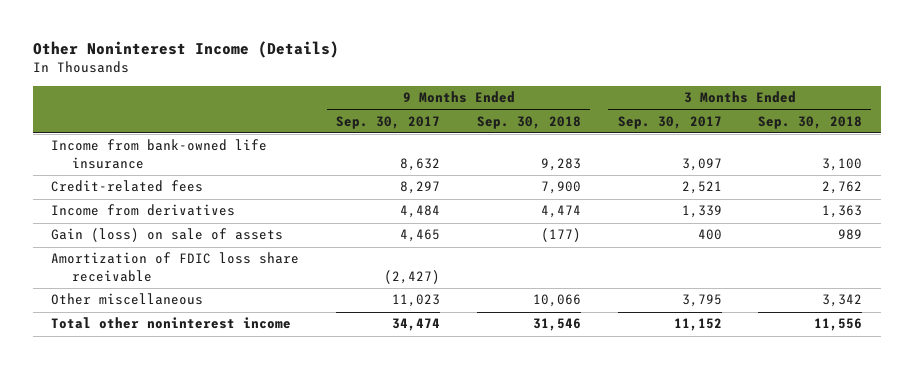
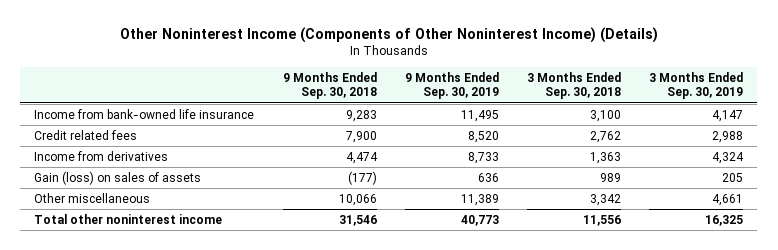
- Other Noninterest Income (Details)
+ Other Noninterest Income (Components of Other Noninterest Income) (Details)
- | 9 Months Ended Sep. 30, 2017 | 9 Months Ended Sep. 30, 2018 | 3 Months Ended Sep. 30, 2017 | 3 Months Ended Sep. 30, 2018
+ | 9 Months Ended Sep. 30, 2018 | 9 Months Ended Sep. 30, 2019 | 3 Months Ended Sep. 30, 2018 | 3 Months Ended Sep. 30, 2019
- Credit-related fees | 8,297 | 7,900 | 2,521 | 2,762
+ Credit related fees | 7,900 | 8,520 | 2,762 | 2,988
- Gain (loss) on sale of assets | 4,465 | (177) | 400 | 989
- Amortization of FDIC loss share receivable | (2,427) | | |
+ Gain (loss) on sales of assets | (177) | 636 | 989 | 205

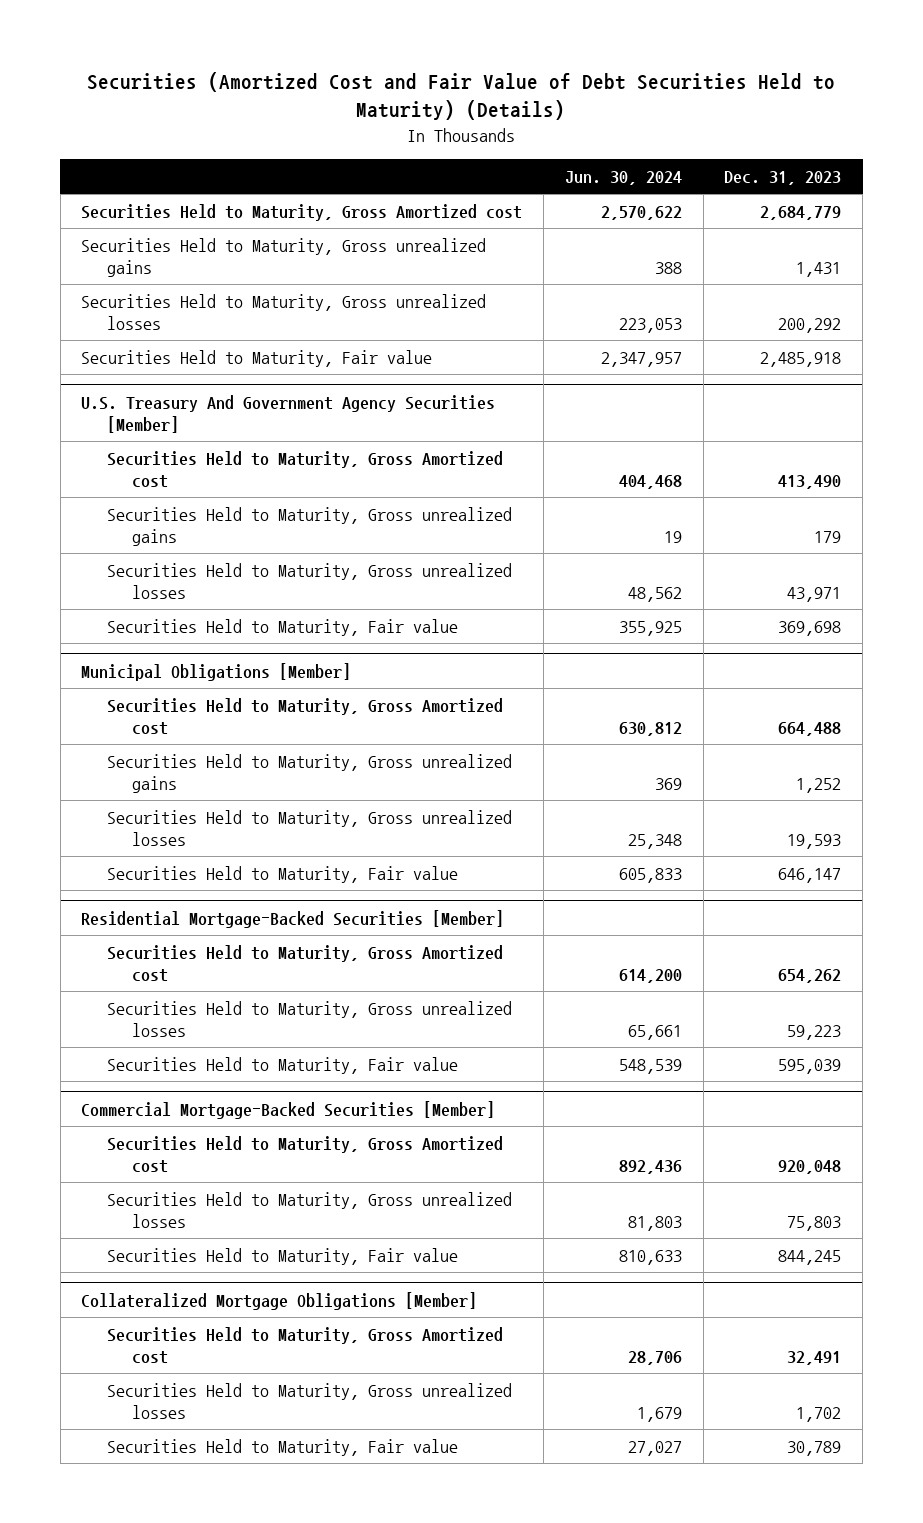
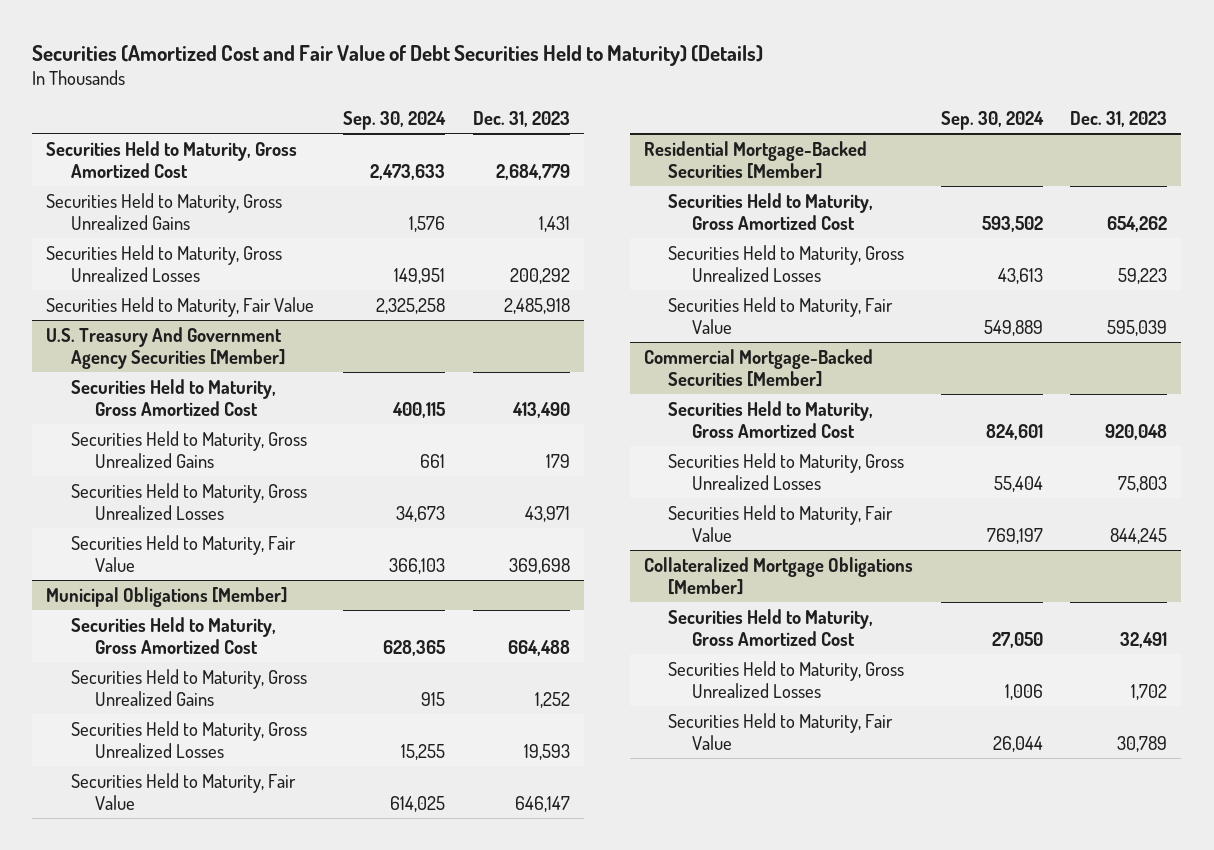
- | Jun. 30, 2024 | Dec. 31, 2023
+ | Sep. 30, 2024 | Dec. 31, 2023
- Securities Held to Maturity, Gross Amortized cost | 2,570,622 | 2,684,779
- Securities Held to Maturity, Gross unrealized gains | 388 | 1,431
- Securities Held to Maturity, Gross unrealized losses | 223,053 | 200,292
- Securities Held to Maturity, Fair value | 2,347,957 | 2,485,918
+ Securities Held to Maturity, Gross Amortized Cost | 2,473,633 | 2,684,779
+ Securities Held to Maturity, Gross Unrealized Gains | 1,576 | 1,431
+ Securities Held to Maturity, Gross Unrealized Losses | 149,951 | 200,292
+ Securities Held to Maturity, Fair Value | 2,325,258 | 2,485,918
@ U.S. Treasury And Government Agency Securities [Member]
- Securities Held to Maturity, Gross Amortized cost | 404,468 | 413,490
- Securities Held to Maturity, Gross unrealized gains | 19 | 179
- Securities Held to Maturity, Gross unrealized losses | 48,562 | 43,971
- Securities Held to Maturity, Fair value | 355,925 | 369,698
+ Securities Held to Maturity, Gross Amortized Cost | 400,115 | 413,490
+ Securities Held to Maturity, Gross Unrealized Gains | 661 | 179
+ Securities Held to Maturity, Gross Unrealized Losses | 34,673 | 43,971
+ Securities Held to Maturity, Fair Value | 366,103 | 369,698
@ Municipal Obligations [Member]
- Securities Held to Maturity, Gross Amortized cost | 630,812 | 664,488
- Securities Held to Maturity, Gross unrealized gains | 369 | 1,252
- Securities Held to Maturity, Gross unrealized losses | 25,348 | 19,593
- Securities Held to Maturity, Fair value | 605,833 | 646,147
+ Securities Held to Maturity, Gross Amortized Cost | 628,365 | 664,488
+ Securities Held to Maturity, Gross Unrealized Gains | 915 | 1,252
+ Securities Held to Maturity, Gross Unrealized Losses | 15,255 | 19,593
+ Securities Held to Maturity, Fair Value | 614,025 | 646,147
@ Residential Mortgage-Backed Securities [Member]
- Securities Held to Maturity, Gross Amortized cost | 614,200 | 654,262
- Securities Held to Maturity, Gross unrealized losses | 65,661 | 59,223
- Securities Held to Maturity, Fair value | 548,539 | 595,039
+ Securities Held to Maturity, Gross Amortized Cost | 593,502 | 654,262
+ Securities Held to Maturity, Gross Unrealized Losses | 43,613 | 59,223
+ Securities Held to Maturity, Fair Value | 549,889 | 595,039
@ Commercial Mortgage-Backed Securities [Member]
- Securities Held to Maturity, Gross Amortized cost | 892,436 | 920,048
- Securities Held to Maturity, Gross unrealized losses | 81,803 | 75,803
- Securities Held to Maturity, Fair value | 810,633 | 844,245
+ Securities Held to Maturity, Gross Amortized Cost | 824,601 | 920,048
+ Securities Held to Maturity, Gross Unrealized Losses | 55,404 | 75,803
+ Securities Held to Maturity, Fair Value | 769,197 | 844,245
@ Collateralized Mortgage Obligations [Member]
- Securities Held to Maturity, Gross Amortized cost | 28,706 | 32,491
- Securities Held to Maturity, Gross unrealized losses | 1,679 | 1,702
- Securities Held to Maturity, Fair value | 27,027 | 30,789
+ Securities Held to Maturity, Gross Amortized Cost | 27,050 | 32,491
+ Securities Held to Maturity, Gross Unrealized Losses | 1,006 | 1,702
+ Securities Held to Maturity, Fair Value | 26,044 | 30,789

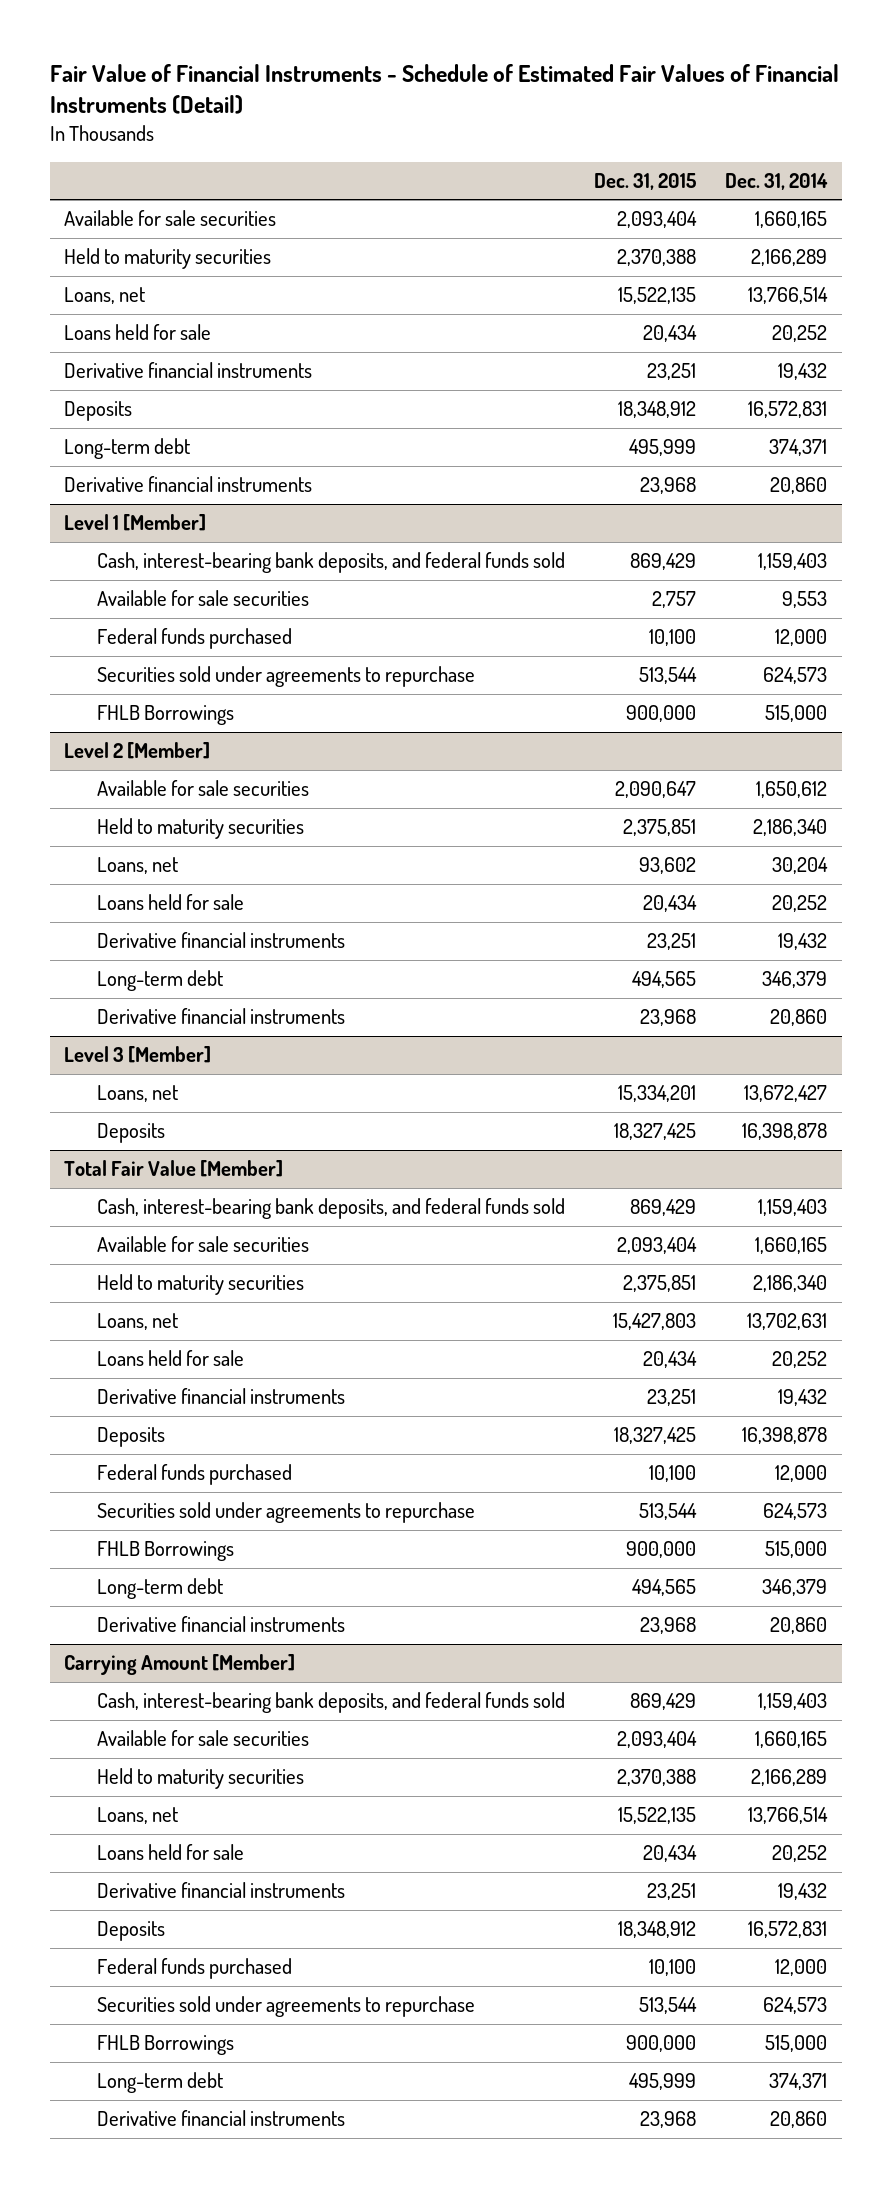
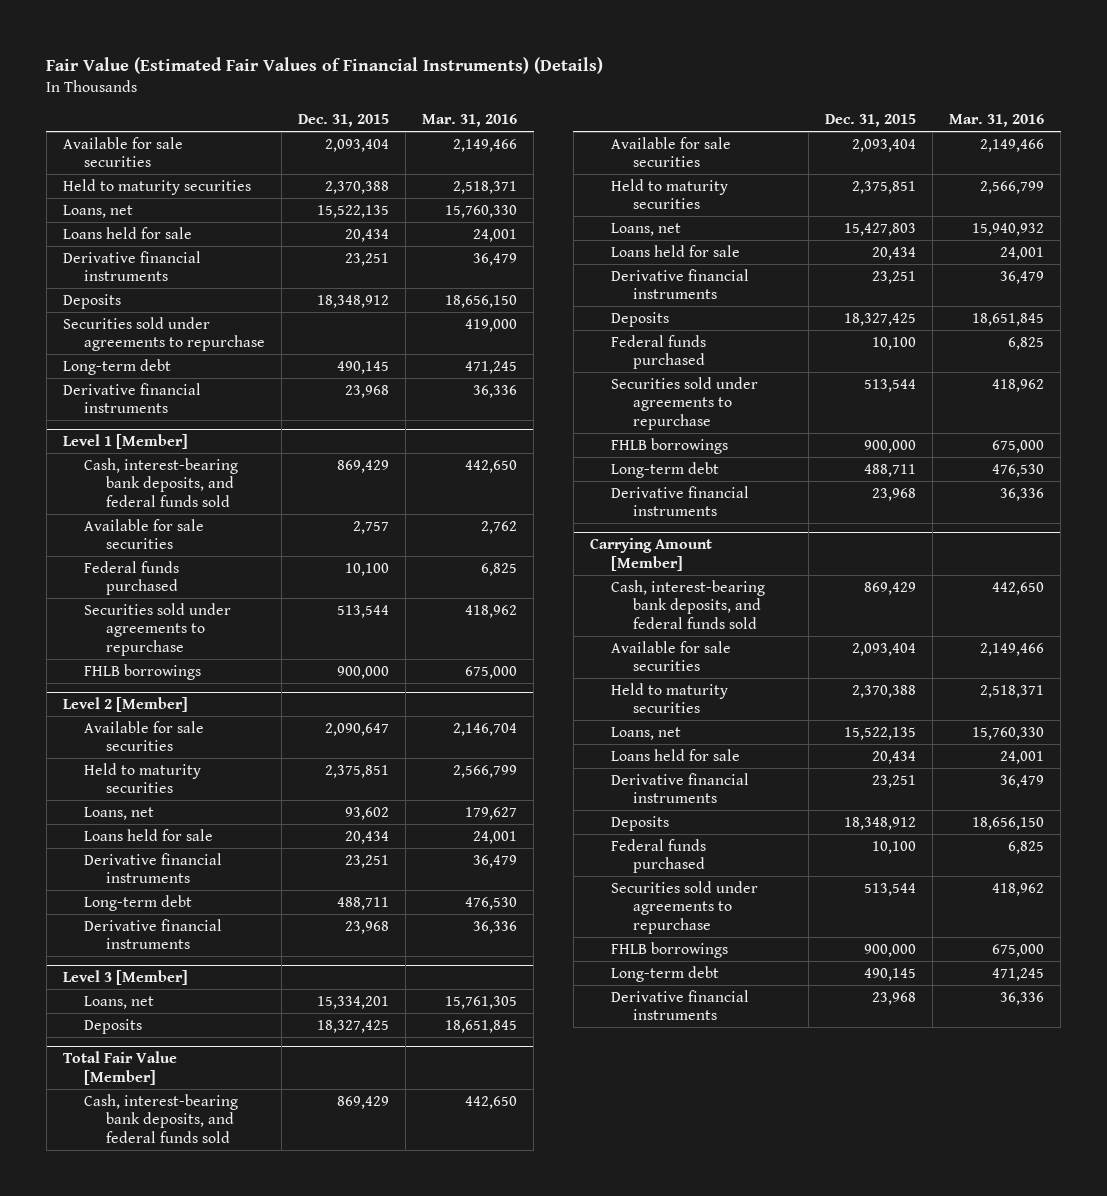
- Fair Value of Financial Instruments - Schedule of Estimated Fair Values of Financial Instruments (Detail)
+ Fair Value (Estimated Fair Values of Financial Instruments) (Details)
- | Dec. 31, 2015 | Dec. 31, 2014
+ | Dec. 31, 2015 | Mar. 31, 2016
- Long-term debt | 495,999 | 374,371
+ Securities sold under agreements to repurchase | | 419,000
+ Long-term debt | 490,145 | 471,245
@ Level 1 [Member]
- FHLB Borrowings | 900,000 | 515,000
+ FHLB borrowings | 900,000 | 675,000
@ Level 2 [Member]
- Long-term debt | 494,565 | 346,379
+ Long-term debt | 488,711 | 476,530
@ Total Fair Value [Member]
- FHLB Borrowings | 900,000 | 515,000
- Long-term debt | 494,565 | 346,379
+ FHLB borrowings | 900,000 | 675,000
+ Long-term debt | 488,711 | 476,530
@ Carrying Amount [Member]
- FHLB Borrowings | 900,000 | 515,000
- Long-term debt | 495,999 | 374,371
+ FHLB borrowings | 900,000 | 675,000
+ Long-term debt | 490,145 | 471,245

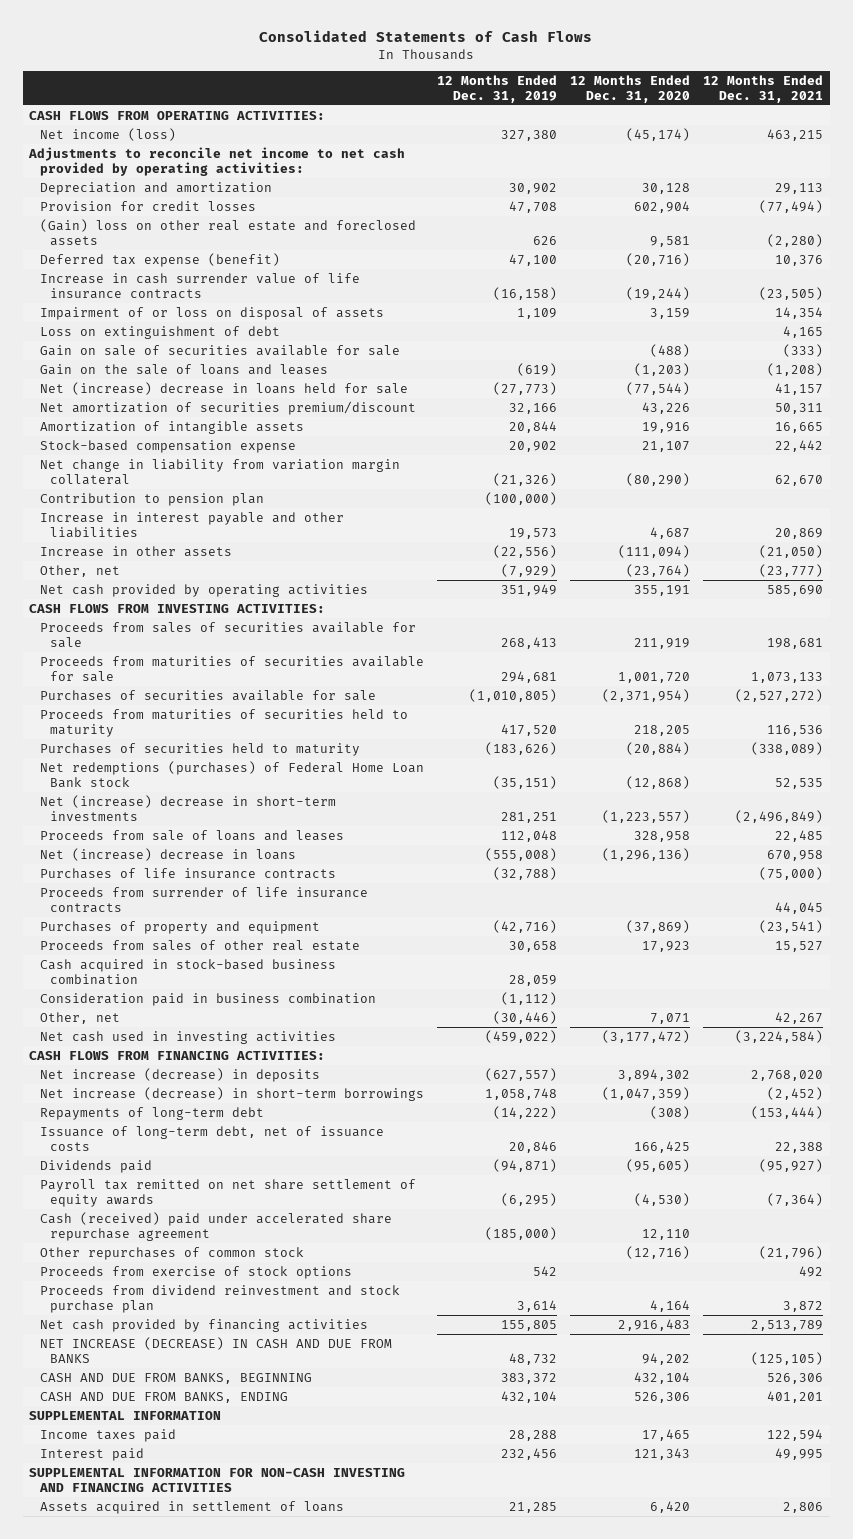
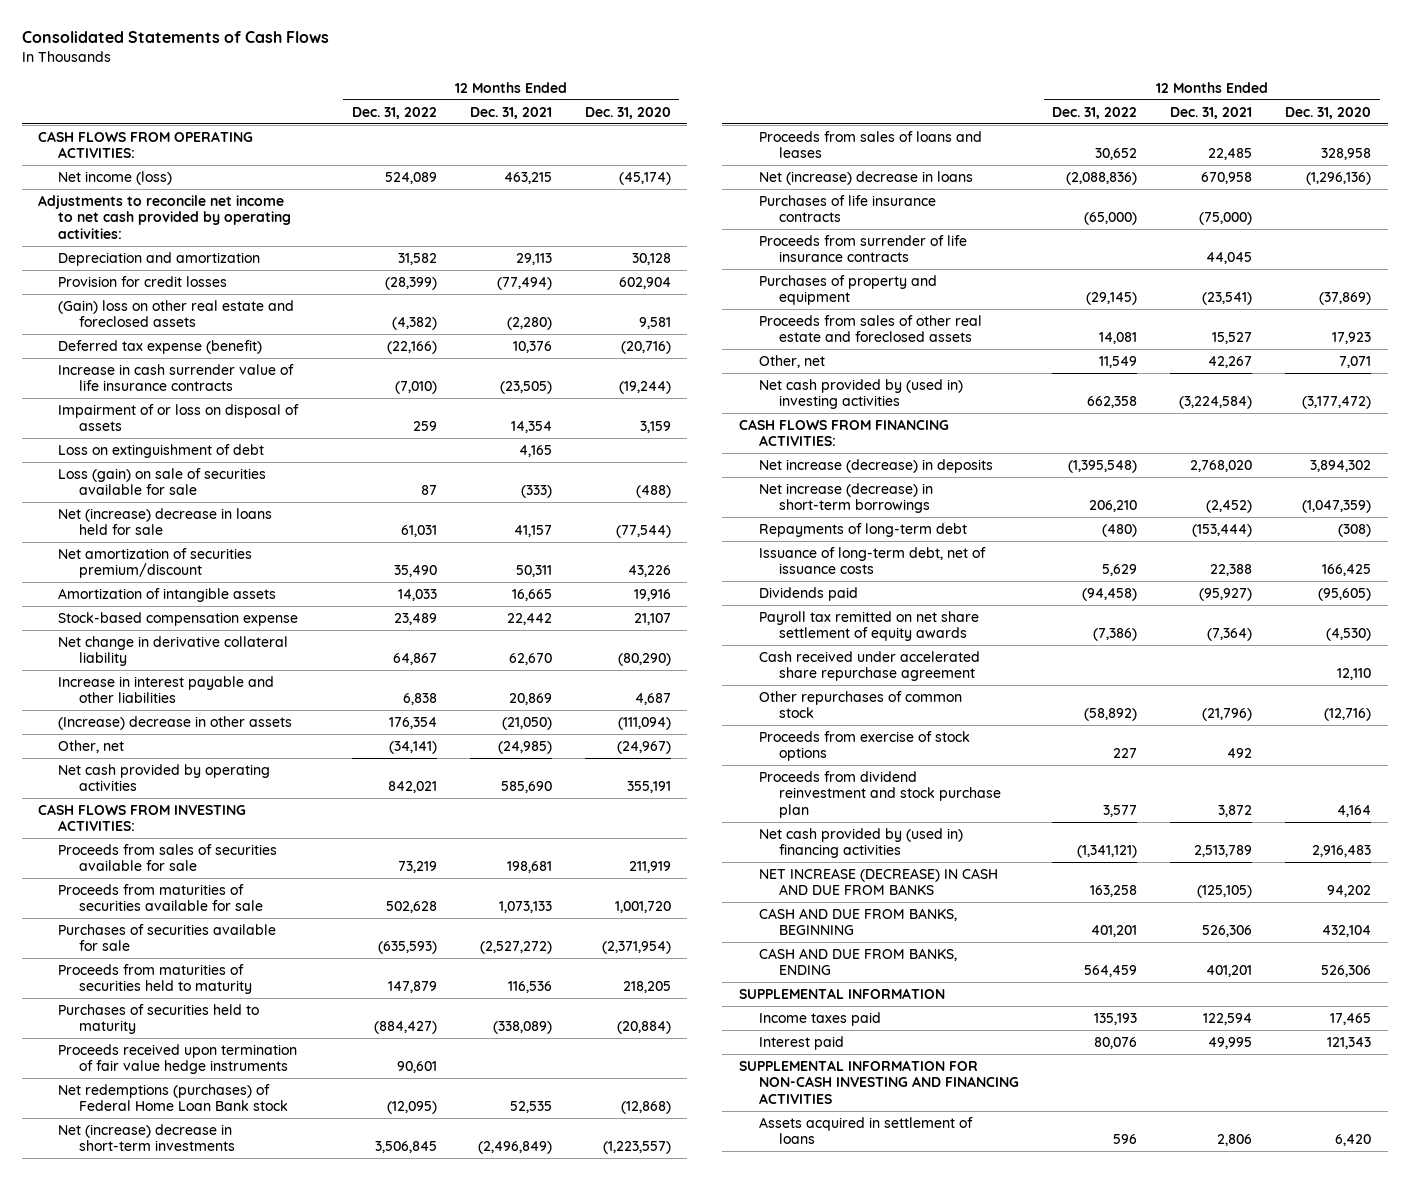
- | 12 Months Ended Dec. 31, 2019 | 12 Months Ended Dec. 31, 2020 | 12 Months Ended Dec. 31, 2021
+ | 12 Months Ended Dec. 31, 2022 | 12 Months Ended Dec. 31, 2021 | 12 Months Ended Dec. 31, 2020
- Gain on sale of securities available for sale | | (488) | (333)
- Gain on the sale of loans and leases | (619) | (1,203) | (1,208)
+ Loss (gain) on sale of securities available for sale | 87 | (333) | (488)
- Net change in liability from variation margin collateral | (21,326) | (80,290) | 62,670
- Contribution to pension plan | (100,000) | |
+ Net change in derivative collateral liability | 64,867 | 62,670 | (80,290)
- Increase in other assets | (22,556) | (111,094) | (21,050)
- Other, net | (7,929) | (23,764) | (23,777)
+ (Increase) decrease in other assets | 176,354 | (21,050) | (111,094)
+ Other, net | (34,141) | (24,985) | (24,967)
+ Proceeds received upon termination of fair value hedge instruments | 90,601 | |
- Proceeds from sale of loans and leases | 112,048 | 328,958 | 22,485
+ Proceeds from sales of loans and leases | 30,652 | 22,485 | 328,958
- Proceeds from sales of other real estate | 30,658 | 17,923 | 15,527
- Cash acquired in stock-based business combination | 28,059 | |
- Consideration paid in business combination | (1,112) | |
+ Proceeds from sales of other real estate and foreclosed assets | 14,081 | 15,527 | 17,923
- Net cash used in investing activities | (459,022) | (3,177,472) | (3,224,584)
+ Net cash provided by (used in) investing activities | 662,358 | (3,224,584) | (3,177,472)
- Cash (received) paid under accelerated share repurchase agreement | (185,000) | 12,110 |
+ Cash received under accelerated share repurchase agreement | | | 12,110
- Net cash provided by financing activities | 155,805 | 2,916,483 | 2,513,789
+ Net cash provided by (used in) financing activities | (1,341,121) | 2,513,789 | 2,916,483

